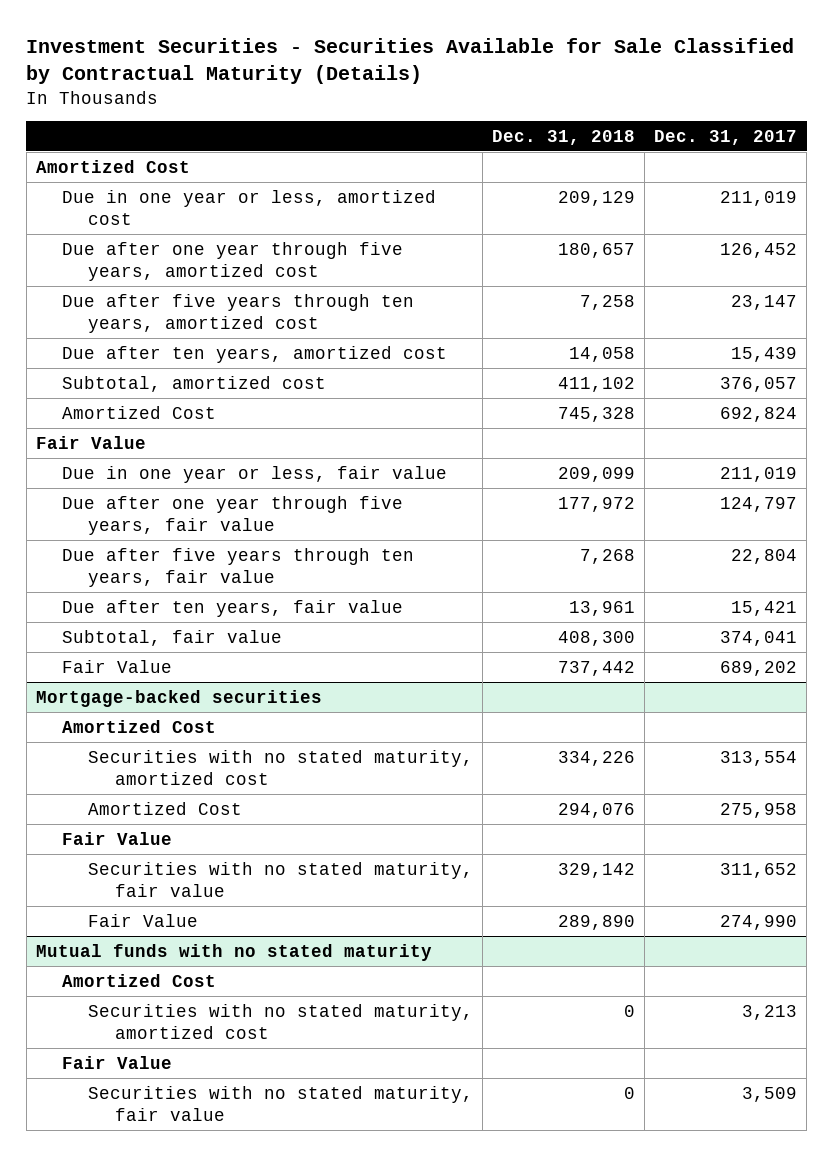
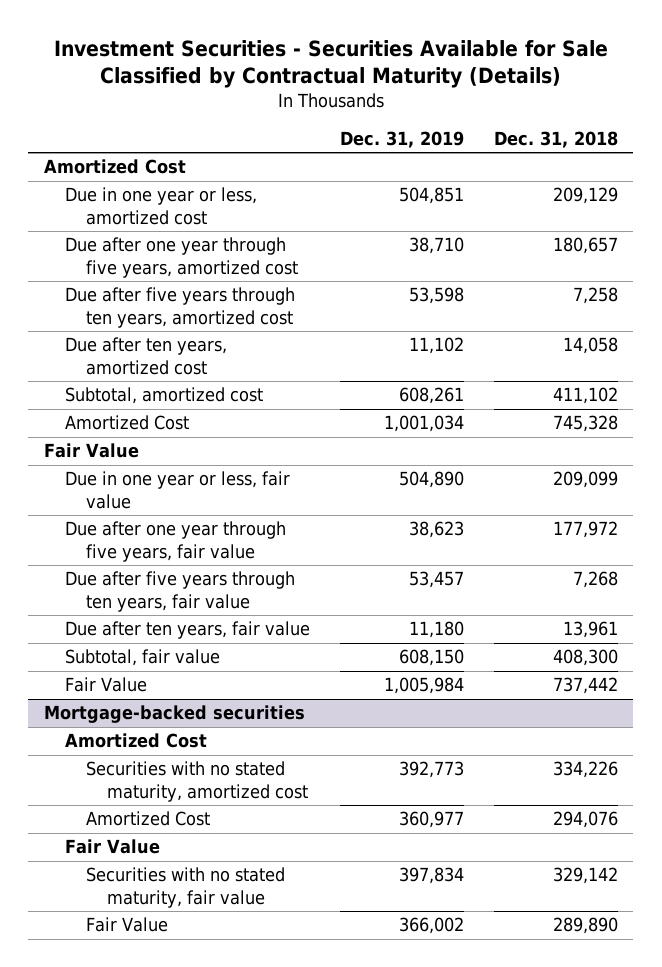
- | Dec. 31, 2018 | Dec. 31, 2017
+ | Dec. 31, 2019 | Dec. 31, 2018
- Mutual funds with no stated maturity
- Amortized Cost
- Securities with no stated maturity, amortized cost | 0 | 3,213
- Fair Value
- Securities with no stated maturity, fair value | 0 | 3,509

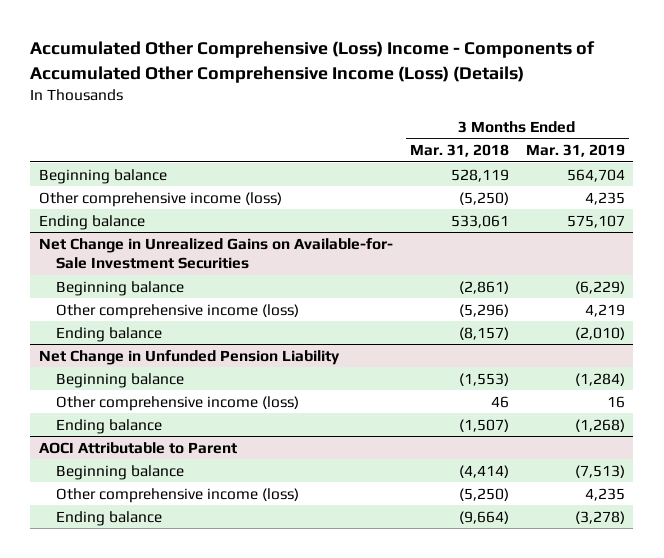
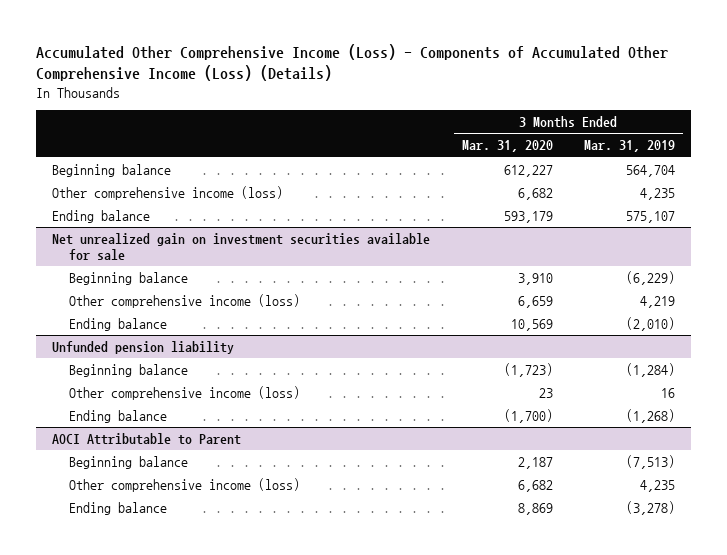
- Accumulated Other Comprehensive (Loss) Income - Components of Accumulated Other Comprehensive Income (Loss) (Details)
+ Accumulated Other Comprehensive Income (Loss) - Components of Accumulated Other Comprehensive Income (Loss) (Details)
- | 3 Months Ended Mar. 31, 2018 | 3 Months Ended Mar. 31, 2019
+ | 3 Months Ended Mar. 31, 2020 | 3 Months Ended Mar. 31, 2019
- Net Change in Unrealized Gains on Available-for- Sale Investment Securities
+ Net unrealized gain on investment securities available for sale
- Net Change in Unfunded Pension Liability
+ Unfunded pension liability

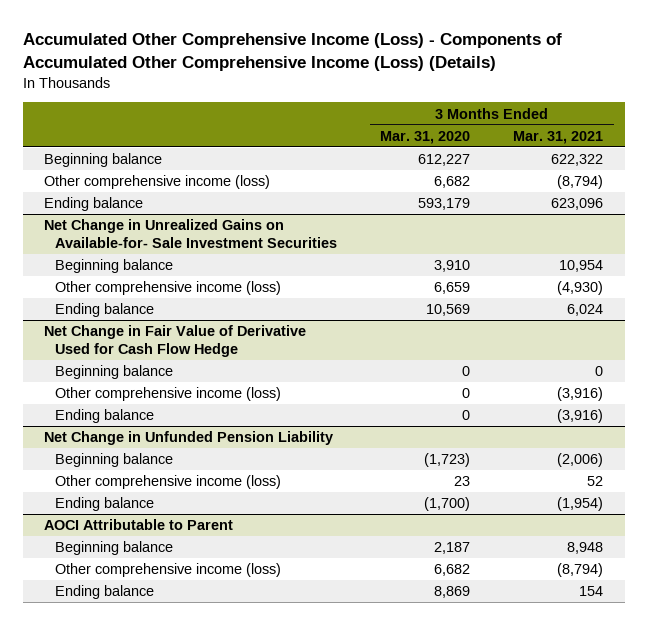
- | 3 Months Ended Mar. 31, 2020 | 3 Months Ended Mar. 31, 2019
+ | 3 Months Ended Mar. 31, 2020 | 3 Months Ended Mar. 31, 2021
- Net unrealized gain on investment securities available for sale
+ Net Change in Unrealized Gains on Available-for- Sale Investment Securities
- Unfunded pension liability
+ Net Change in Fair Value of Derivative Used for Cash Flow Hedge
+ Beginning balance | 0 | 0
+ Other comprehensive income (loss) | 0 | (3,916)
+ Ending balance | 0 | (3,916)
+ Net Change in Unfunded Pension Liability

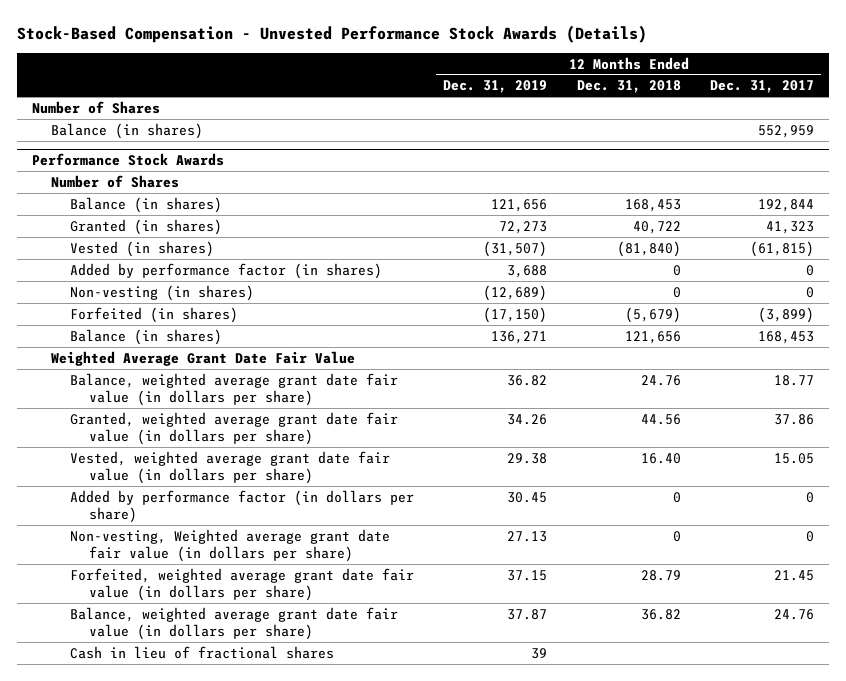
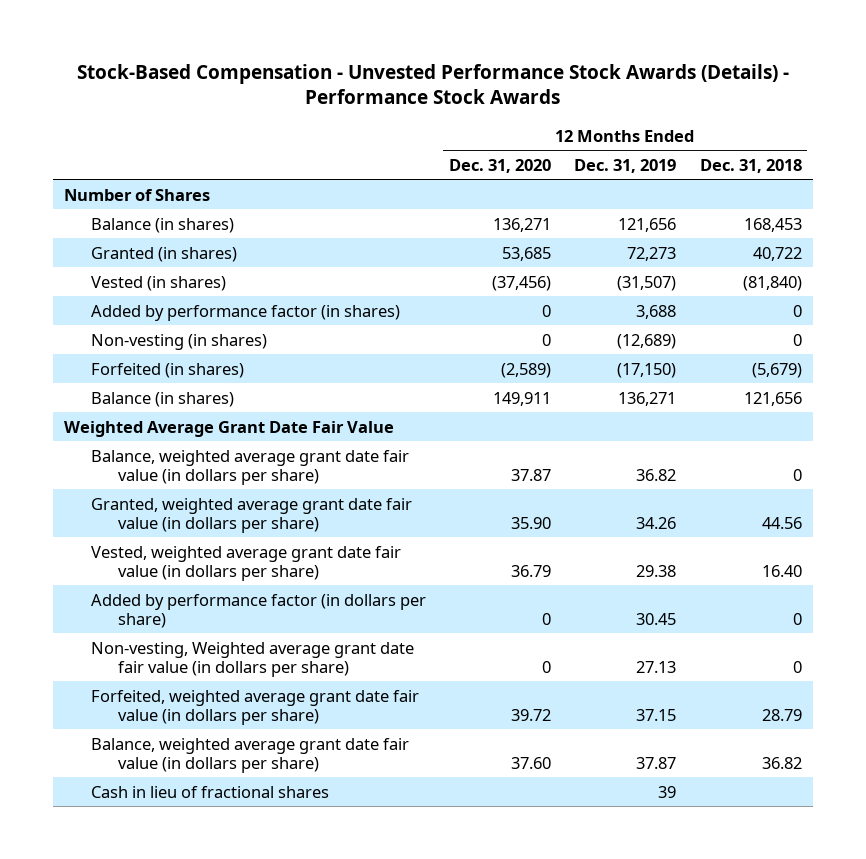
- Stock-Based Compensation - Unvested Performance Stock Awards (Details)
+ Stock-Based Compensation - Unvested Performance Stock Awards (Details) - Performance Stock Awards
- | 12 Months Ended Dec. 31, 2019 | 12 Months Ended Dec. 31, 2018 | 12 Months Ended Dec. 31, 2017
+ | 12 Months Ended Dec. 31, 2020 | 12 Months Ended Dec. 31, 2019 | 12 Months Ended Dec. 31, 2018
- Balance (in shares) | | | 552,959
- Performance Stock Awards
- Number of Shares
- Balance, weighted average grant date fair value (in dollars per share) | 36.82 | 24.76 | 18.77
+ Balance, weighted average grant date fair value (in dollars per share) | 37.87 | 36.82 | 0

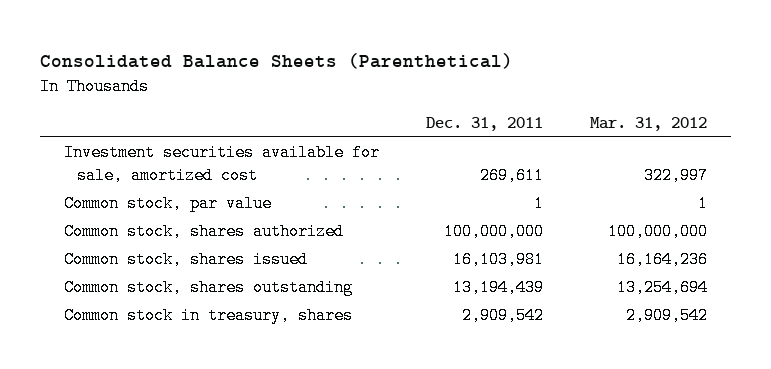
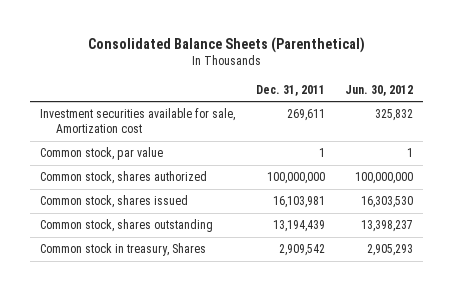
- | Dec. 31, 2011 | Mar. 31, 2012
+ | Dec. 31, 2011 | Jun. 30, 2012
- Investment securities available for sale, amortized cost | 269,611 | 322,997
+ Investment securities available for sale, Amortization cost | 269,611 | 325,832
- Common stock in treasury, shares | 2,909,542 | 2,909,542
+ Common stock in treasury, Shares | 2,909,542 | 2,905,293

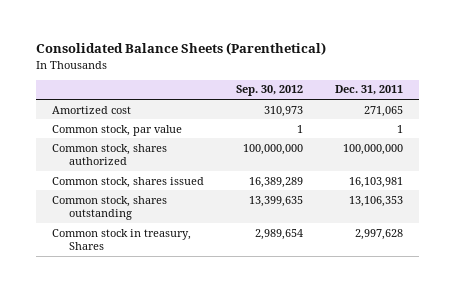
- | Dec. 31, 2011 | Jun. 30, 2012
+ | Sep. 30, 2012 | Dec. 31, 2011
- Investment securities available for sale, Amortization cost | 269,611 | 325,832
+ Amortized cost | 310,973 | 271,065
- Common stock, shares outstanding | 13,194,439 | 13,398,237
- Common stock in treasury, Shares | 2,909,542 | 2,905,293
+ Common stock, shares outstanding | 13,399,635 | 13,106,353
+ Common stock in treasury, Shares | 2,989,654 | 2,997,628

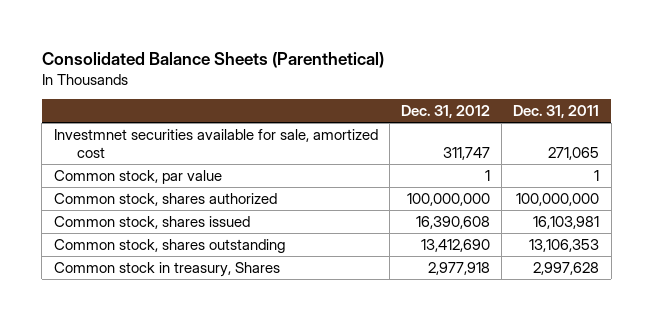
- | Sep. 30, 2012 | Dec. 31, 2011
+ | Dec. 31, 2012 | Dec. 31, 2011
- Amortized cost | 310,973 | 271,065
+ Investmnet securities available for sale, amortized cost | 311,747 | 271,065

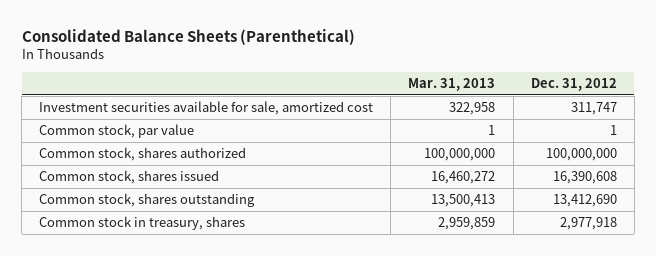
- | Dec. 31, 2012 | Dec. 31, 2011
+ | Mar. 31, 2013 | Dec. 31, 2012
- Investmnet securities available for sale, amortized cost | 311,747 | 271,065
+ Investment securities available for sale, amortized cost | 322,958 | 311,747
- Common stock in treasury, Shares | 2,977,918 | 2,997,628
+ Common stock in treasury, shares | 2,959,859 | 2,977,918

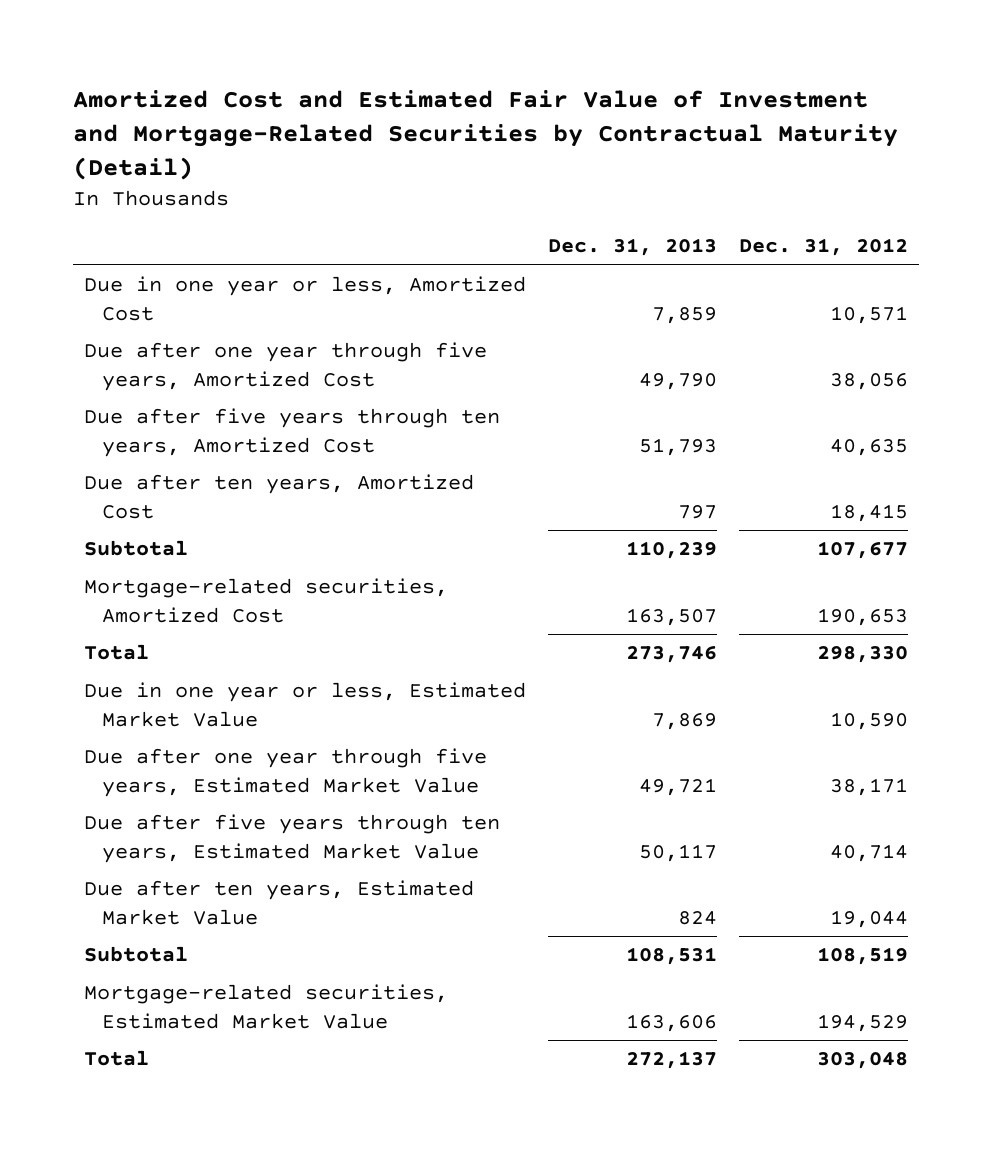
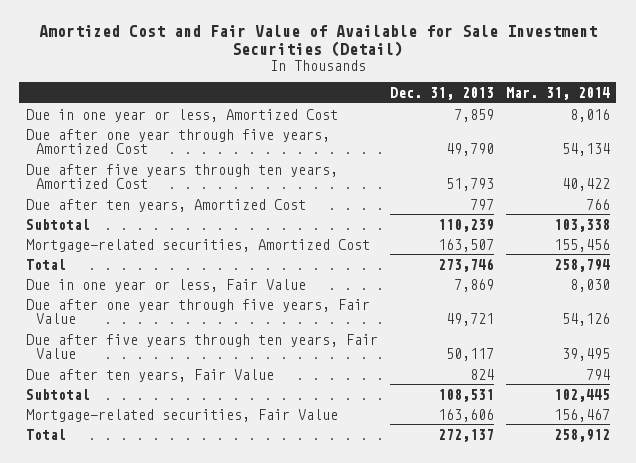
- Amortized Cost and Estimated Fair Value of Investment and Mortgage-Related Securities by Contractual Maturity (Detail)
+ Amortized Cost and Fair Value of Available for Sale Investment Securities (Detail)
- | Dec. 31, 2013 | Dec. 31, 2012
+ | Dec. 31, 2013 | Mar. 31, 2014
- Due in one year or less, Estimated Market Value | 7,869 | 10,590
- Due after one year through five years, Estimated Market Value | 49,721 | 38,171
- Due after five years through ten years, Estimated Market Value | 50,117 | 40,714
- Due after ten years, Estimated Market Value | 824 | 19,044
+ Due in one year or less, Fair Value | 7,869 | 8,030
+ Due after one year through five years, Fair Value | 49,721 | 54,126
+ Due after five years through ten years, Fair Value | 50,117 | 39,495
+ Due after ten years, Fair Value | 824 | 794
- Mortgage-related securities, Estimated Market Value | 163,606 | 194,529
+ Mortgage-related securities, Fair Value | 163,606 | 156,467

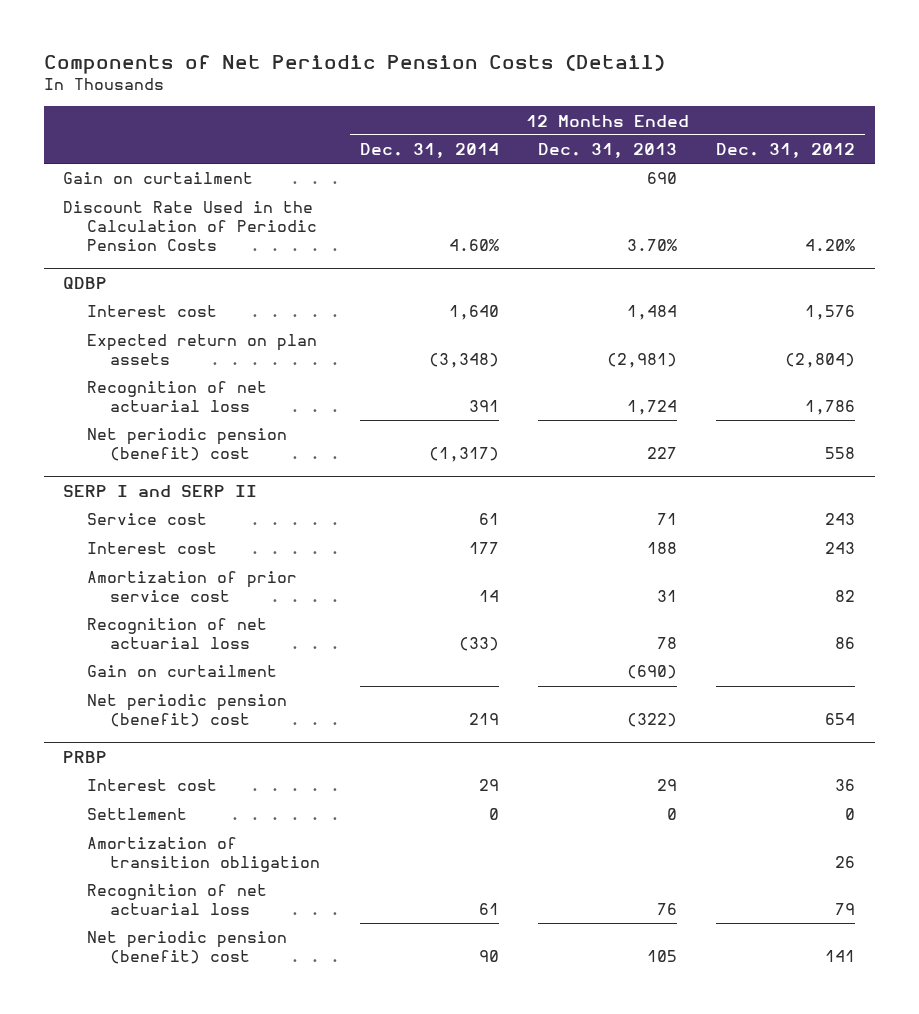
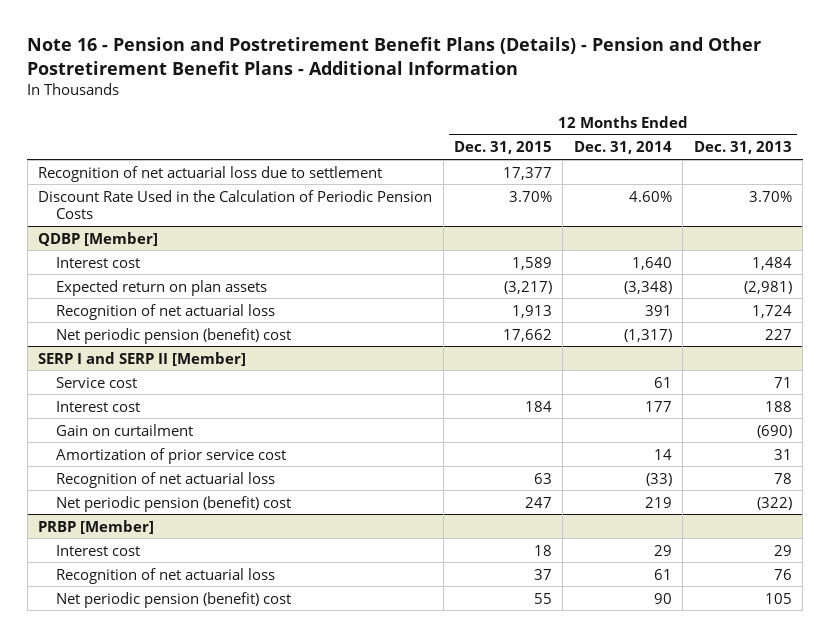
- Components of Net Periodic Pension Costs (Detail)
+ Note 16 - Pension and Postretirement Benefit Plans (Details) - Pension and Other Postretirement Benefit Plans - Additional Information
- | 12 Months Ended Dec. 31, 2014 | 12 Months Ended Dec. 31, 2013 | 12 Months Ended Dec. 31, 2012
+ | 12 Months Ended Dec. 31, 2015 | 12 Months Ended Dec. 31, 2014 | 12 Months Ended Dec. 31, 2013
- Gain on curtailment | | 690 |
+ Recognition of net actuarial loss due to settlement | 17,377 | |
- QDBP
+ QDBP [Member]
- SERP I and SERP II
+ SERP I and SERP II [Member]
+ Gain on curtailment | | | (690)
- Gain on curtailment | | (690) |
- PRBP
+ PRBP [Member]
- Settlement | 0 | 0 | 0
- Amortization of transition obligation | | | 26

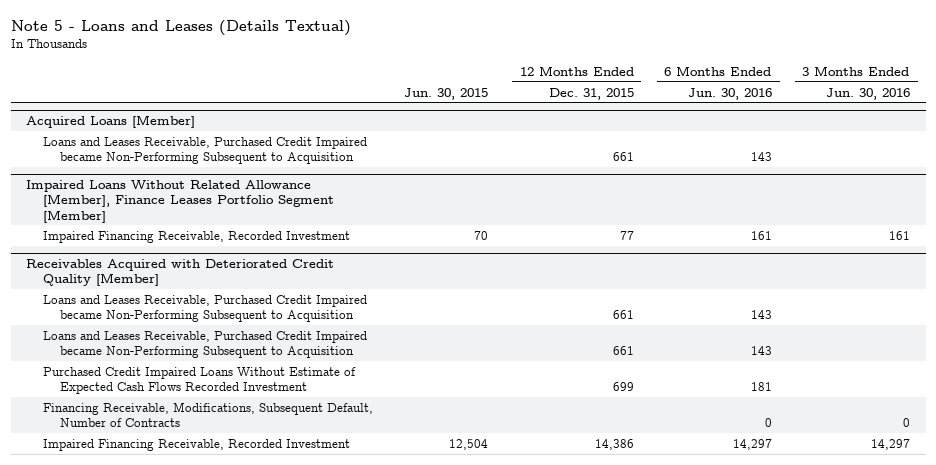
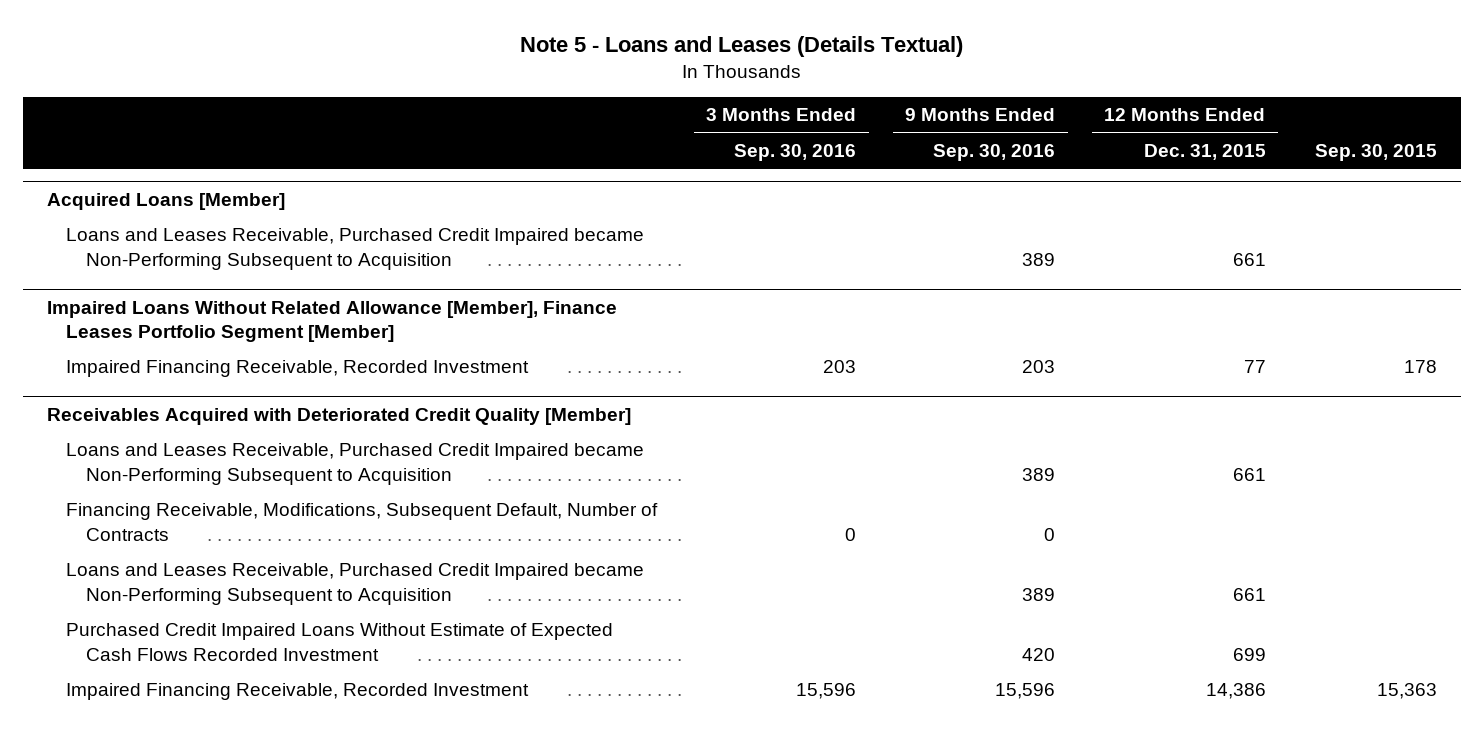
- | Jun. 30, 2015 | 12 Months Ended Dec. 31, 2015 | 6 Months Ended Jun. 30, 2016 | 3 Months Ended Jun. 30, 2016
+ | 3 Months Ended Sep. 30, 2016 | 9 Months Ended Sep. 30, 2016 | 12 Months Ended Dec. 31, 2015 | Sep. 30, 2015
@ Receivables Acquired with Deteriorated Credit Quality [Member]
moved up: Financing Receivable, Modifications, Subsequent Default, Number of Contracts | 0 | 0 | |

